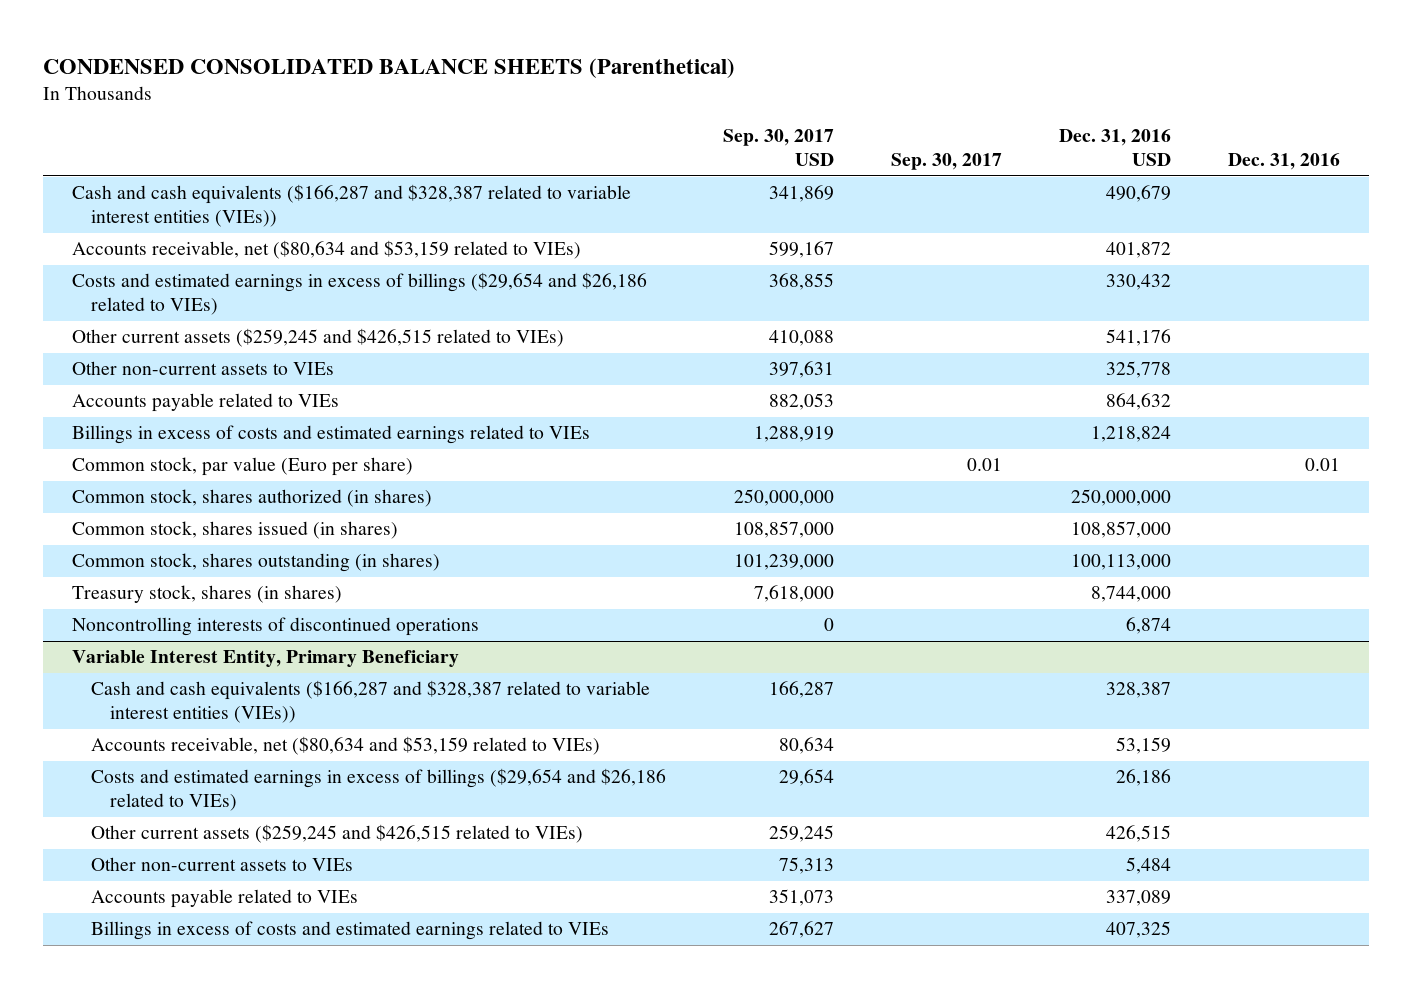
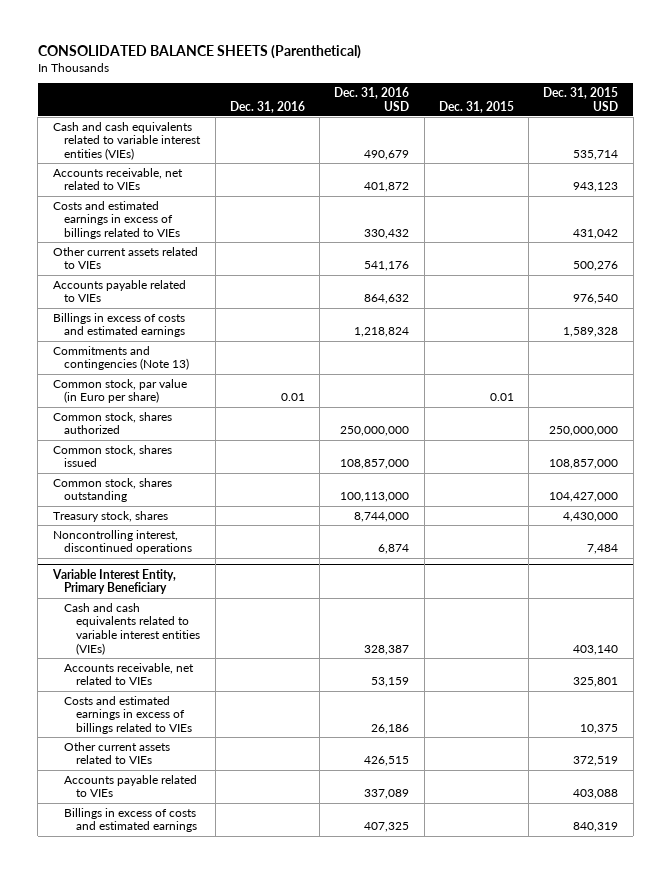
- CONDENSED CONSOLIDATED BALANCE SHEETS (Parenthetical)
+ CONSOLIDATED BALANCE SHEETS (Parenthetical)
- | Sep. 30, 2017 USD | Sep. 30, 2017 | Dec. 31, 2016 USD | Dec. 31, 2016
+ | Dec. 31, 2016 | Dec. 31, 2016 USD | Dec. 31, 2015 | Dec. 31, 2015 USD
- Cash and cash equivalents ($166,287 and $328,387 related to variable interest entities (VIEs)) | 341,869 | | 490,679 |
- Accounts receivable, net ($80,634 and $53,159 related to VIEs) | 599,167 | | 401,872 |
- Costs and estimated earnings in excess of billings ($29,654 and $26,186 related to VIEs) | 368,855 | | 330,432 |
- Other current assets ($259,245 and $426,515 related to VIEs) | 410,088 | | 541,176 |
- Other non-current assets to VIEs | 397,631 | | 325,778 |
+ Cash and cash equivalents related to variable interest entities (VIEs) | | 490,679 | | 535,714
+ Accounts receivable, net related to VIEs | | 401,872 | | 943,123
+ Costs and estimated earnings in excess of billings related to VIEs | | 330,432 | | 431,042
+ Other current assets related to VIEs | | 541,176 | | 500,276
- Billings in excess of costs and estimated earnings related to VIEs | 1,288,919 | | 1,218,824 |
- Common stock, par value (Euro per share) | | 0.01 | | 0.01
- Common stock, shares authorized (in shares) | 250,000,000 | | 250,000,000 |
- Common stock, shares issued (in shares) | 108,857,000 | | 108,857,000 |
- Common stock, shares outstanding (in shares) | 101,239,000 | | 100,113,000 |
- Treasury stock, shares (in shares) | 7,618,000 | | 8,744,000 |
- Noncontrolling interests of discontinued operations | 0 | | 6,874 |
+ Billings in excess of costs and estimated earnings | | 1,218,824 | | 1,589,328
+ Commitments and contingencies (Note 13)
+ Common stock, par value (in Euro per share) | 0.01 | | 0.01 |
+ Common stock, shares authorized | | 250,000,000 | | 250,000,000
+ Common stock, shares issued | | 108,857,000 | | 108,857,000
+ Common stock, shares outstanding | | 100,113,000 | | 104,427,000
+ Treasury stock, shares | | 8,744,000 | | 4,430,000
+ Noncontrolling interest, discontinued operations | | 6,874 | | 7,484
@ Variable Interest Entity, Primary Beneficiary
- Cash and cash equivalents ($166,287 and $328,387 related to variable interest entities (VIEs)) | 166,287 | | 328,387 |
- Accounts receivable, net ($80,634 and $53,159 related to VIEs) | 80,634 | | 53,159 |
- Costs and estimated earnings in excess of billings ($29,654 and $26,186 related to VIEs) | 29,654 | | 26,186 |
- Other current assets ($259,245 and $426,515 related to VIEs) | 259,245 | | 426,515 |
- Other non-current assets to VIEs | 75,313 | | 5,484 |
+ Cash and cash equivalents related to variable interest entities (VIEs) | | 328,387 | | 403,140
+ Accounts receivable, net related to VIEs | | 53,159 | | 325,801
+ Costs and estimated earnings in excess of billings related to VIEs | | 26,186 | | 10,375
+ Other current assets related to VIEs | | 426,515 | | 372,519
- Billings in excess of costs and estimated earnings related to VIEs | 267,627 | | 407,325 |
+ Billings in excess of costs and estimated earnings | | 407,325 | | 840,319

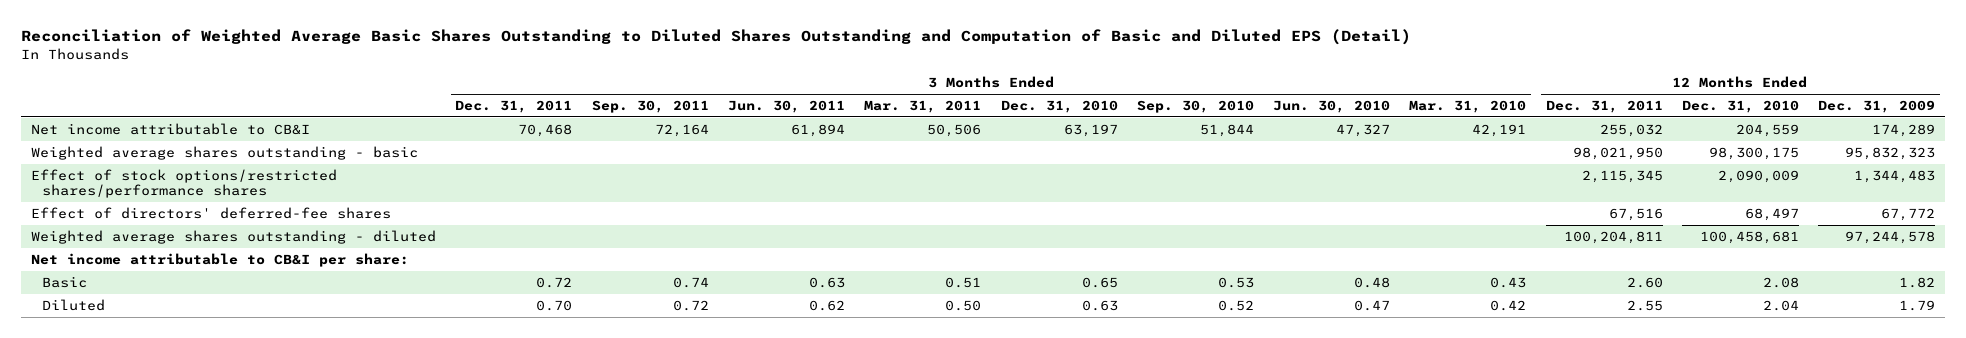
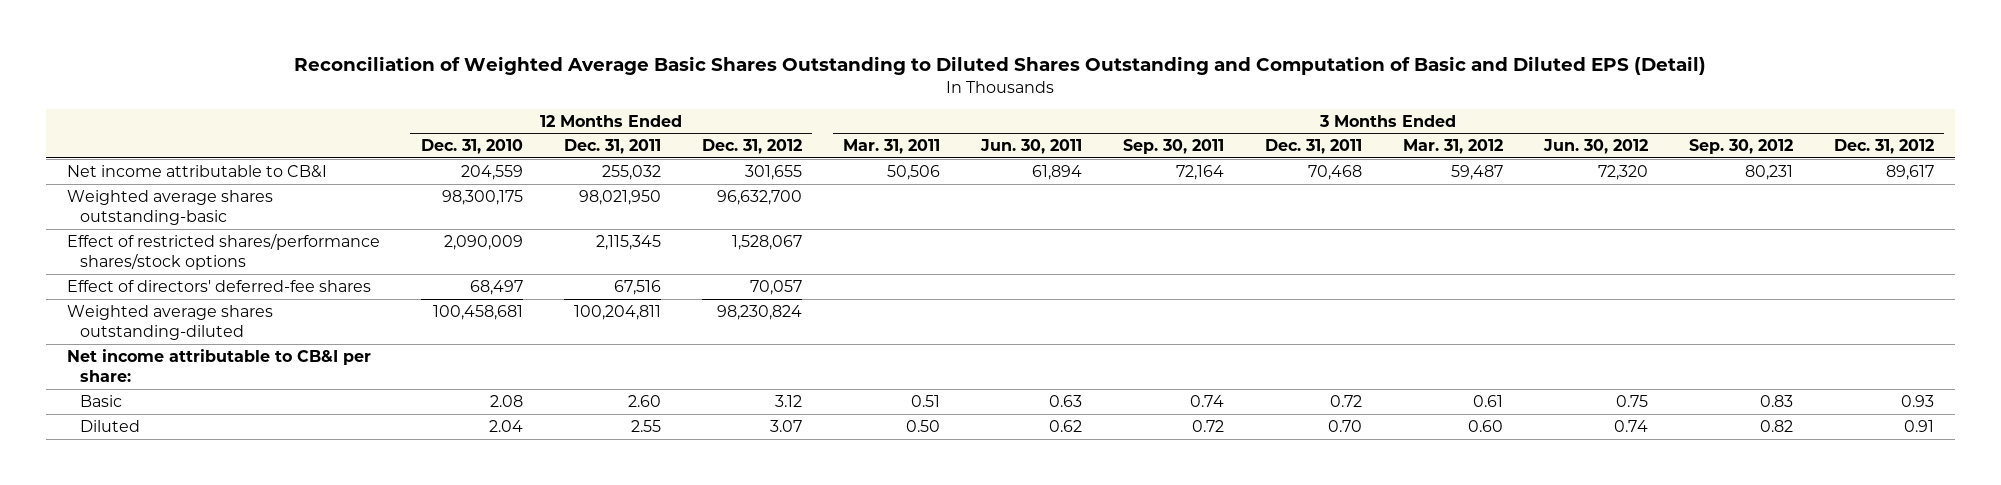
- | 3 Months Ended Dec. 31, 2011 | 3 Months Ended Sep. 30, 2011 | 3 Months Ended Jun. 30, 2011 | 3 Months Ended Mar. 31, 2011 | 3 Months Ended Dec. 31, 2010 | 3 Months Ended Sep. 30, 2010 | 3 Months Ended Jun. 30, 2010 | 3 Months Ended Mar. 31, 2010 | 12 Months Ended Dec. 31, 2011 | 12 Months Ended Dec. 31, 2010 | 12 Months Ended Dec. 31, 2009
+ | 12 Months Ended Dec. 31, 2010 | 12 Months Ended Dec. 31, 2011 | 12 Months Ended Dec. 31, 2012 | 3 Months Ended Mar. 31, 2011 | 3 Months Ended Jun. 30, 2011 | 3 Months Ended Sep. 30, 2011 | 3 Months Ended Dec. 31, 2011 | 3 Months Ended Mar. 31, 2012 | 3 Months Ended Jun. 30, 2012 | 3 Months Ended Sep. 30, 2012 | 3 Months Ended Dec. 31, 2012
- Weighted average shares outstanding - basic | | | | | | | | | 98,021,950 | 98,300,175 | 95,832,323
- Effect of stock options/restricted shares/performance shares | | | | | | | | | 2,115,345 | 2,090,009 | 1,344,483
+ Weighted average shares outstanding-basic | 98,300,175 | 98,021,950 | 96,632,700 | | | | | | | |
+ Effect of restricted shares/performance shares/stock options | 2,090,009 | 2,115,345 | 1,528,067 | | | | | | | |
- Weighted average shares outstanding - diluted | | | | | | | | | 100,204,811 | 100,458,681 | 97,244,578
+ Weighted average shares outstanding-diluted | 100,458,681 | 100,204,811 | 98,230,824 | | | | | | | |

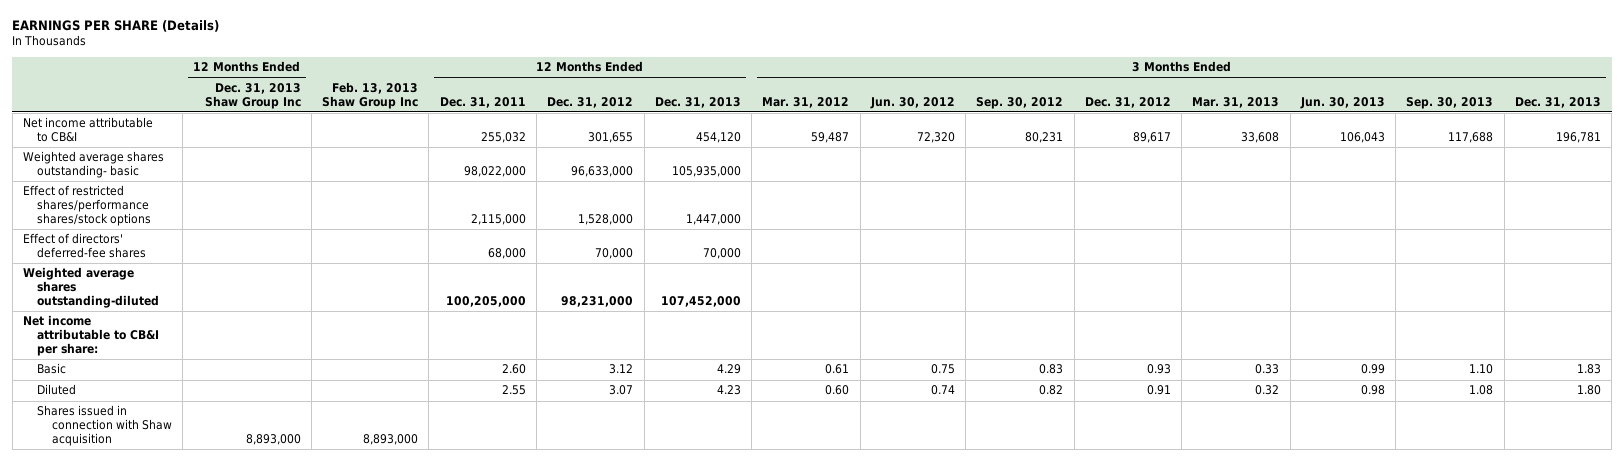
- Reconciliation of Weighted Average Basic Shares Outstanding to Diluted Shares Outstanding and Computation of Basic and Diluted EPS (Detail)
+ EARNINGS PER SHARE (Details)
- | 12 Months Ended Dec. 31, 2010 | 12 Months Ended Dec. 31, 2011 | 12 Months Ended Dec. 31, 2012 | 3 Months Ended Mar. 31, 2011 | 3 Months Ended Jun. 30, 2011 | 3 Months Ended Sep. 30, 2011 | 3 Months Ended Dec. 31, 2011 | 3 Months Ended Mar. 31, 2012 | 3 Months Ended Jun. 30, 2012 | 3 Months Ended Sep. 30, 2012 | 3 Months Ended Dec. 31, 2012
+ | 12 Months Ended Dec. 31, 2013 Shaw Group Inc | Feb. 13, 2013 Shaw Group Inc | 12 Months Ended Dec. 31, 2011 | 12 Months Ended Dec. 31, 2012 | 12 Months Ended Dec. 31, 2013 | 3 Months Ended Mar. 31, 2012 | 3 Months Ended Jun. 30, 2012 | 3 Months Ended Sep. 30, 2012 | 3 Months Ended Dec. 31, 2012 | 3 Months Ended Mar. 31, 2013 | 3 Months Ended Jun. 30, 2013 | 3 Months Ended Sep. 30, 2013 | 3 Months Ended Dec. 31, 2013
- Weighted average shares outstanding-basic | 98,300,175 | 98,021,950 | 96,632,700 | | | | | | | |
- Effect of restricted shares/performance shares/stock options | 2,090,009 | 2,115,345 | 1,528,067 | | | | | | | |
- Effect of directors' deferred-fee shares | 68,497 | 67,516 | 70,057 | | | | | | | |
- Weighted average shares outstanding-diluted | 100,458,681 | 100,204,811 | 98,230,824 | | | | | | | |
+ Weighted average shares outstanding- basic | | | 98,022,000 | 96,633,000 | 105,935,000 | | | | | | | |
+ Effect of restricted shares/performance shares/stock options | | | 2,115,000 | 1,528,000 | 1,447,000 | | | | | | | |
+ Effect of directors' deferred-fee shares | | | 68,000 | 70,000 | 70,000 | | | | | | | |
+ Weighted average shares outstanding-diluted | | | 100,205,000 | 98,231,000 | 107,452,000 | | | | | | | |
+ Shares issued in connection with Shaw acquisition | 8,893,000 | 8,893,000 | | | | | | | | | | |

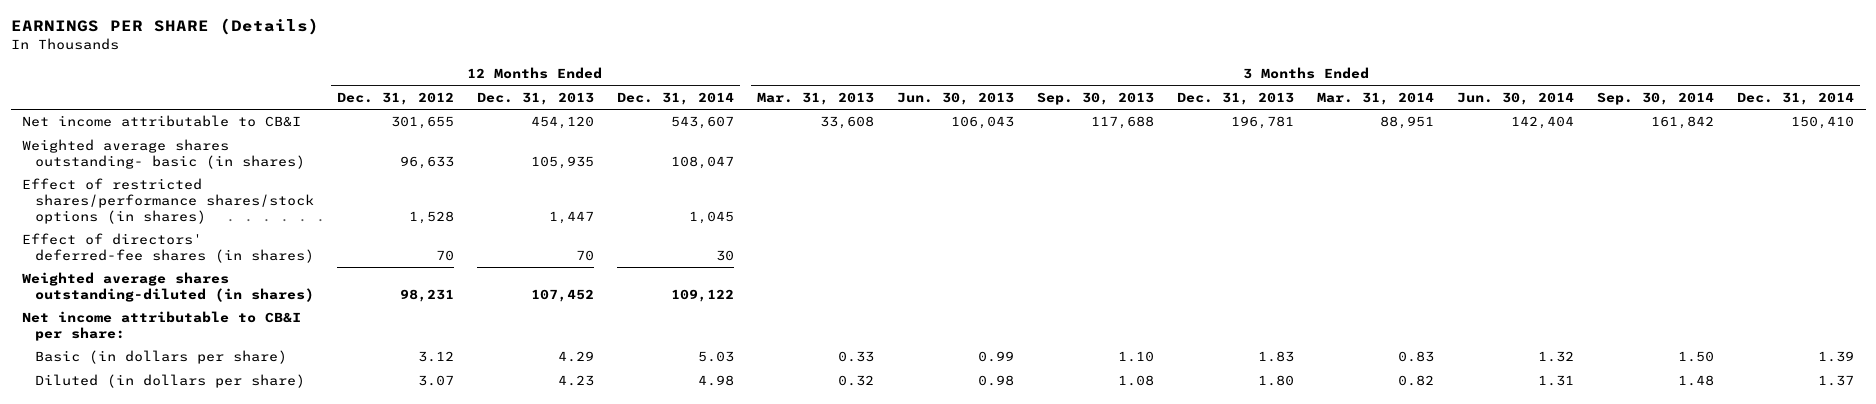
- | 12 Months Ended Dec. 31, 2013 Shaw Group Inc | Feb. 13, 2013 Shaw Group Inc | 12 Months Ended Dec. 31, 2011 | 12 Months Ended Dec. 31, 2012 | 12 Months Ended Dec. 31, 2013 | 3 Months Ended Mar. 31, 2012 | 3 Months Ended Jun. 30, 2012 | 3 Months Ended Sep. 30, 2012 | 3 Months Ended Dec. 31, 2012 | 3 Months Ended Mar. 31, 2013 | 3 Months Ended Jun. 30, 2013 | 3 Months Ended Sep. 30, 2013 | 3 Months Ended Dec. 31, 2013
+ | 12 Months Ended Dec. 31, 2012 | 12 Months Ended Dec. 31, 2013 | 12 Months Ended Dec. 31, 2014 | 3 Months Ended Mar. 31, 2013 | 3 Months Ended Jun. 30, 2013 | 3 Months Ended Sep. 30, 2013 | 3 Months Ended Dec. 31, 2013 | 3 Months Ended Mar. 31, 2014 | 3 Months Ended Jun. 30, 2014 | 3 Months Ended Sep. 30, 2014 | 3 Months Ended Dec. 31, 2014
- Weighted average shares outstanding- basic | | | 98,022,000 | 96,633,000 | 105,935,000 | | | | | | | |
- Effect of restricted shares/performance shares/stock options | | | 2,115,000 | 1,528,000 | 1,447,000 | | | | | | | |
- Effect of directors' deferred-fee shares | | | 68,000 | 70,000 | 70,000 | | | | | | | |
- Weighted average shares outstanding-diluted | | | 100,205,000 | 98,231,000 | 107,452,000 | | | | | | | |
+ Weighted average shares outstanding- basic (in shares) | 96,633 | 105,935 | 108,047 | | | | | | | |
+ Effect of restricted shares/performance shares/stock options (in shares) | 1,528 | 1,447 | 1,045 | | | | | | | |
+ Effect of directors' deferred-fee shares (in shares) | 70 | 70 | 30 | | | | | | | |
+ Weighted average shares outstanding-diluted (in shares) | 98,231 | 107,452 | 109,122 | | | | | | | |
- Basic | | | 2.60 | 3.12 | 4.29 | 0.61 | 0.75 | 0.83 | 0.93 | 0.33 | 0.99 | 1.10 | 1.83
- Diluted | | | 2.55 | 3.07 | 4.23 | 0.60 | 0.74 | 0.82 | 0.91 | 0.32 | 0.98 | 1.08 | 1.80
- Shares issued in connection with Shaw acquisition | 8,893,000 | 8,893,000 | | | | | | | | | | |
+ Basic (in dollars per share) | 3.12 | 4.29 | 5.03 | 0.33 | 0.99 | 1.10 | 1.83 | 0.83 | 1.32 | 1.50 | 1.39
+ Diluted (in dollars per share) | 3.07 | 4.23 | 4.98 | 0.32 | 0.98 | 1.08 | 1.80 | 0.82 | 1.31 | 1.48 | 1.37

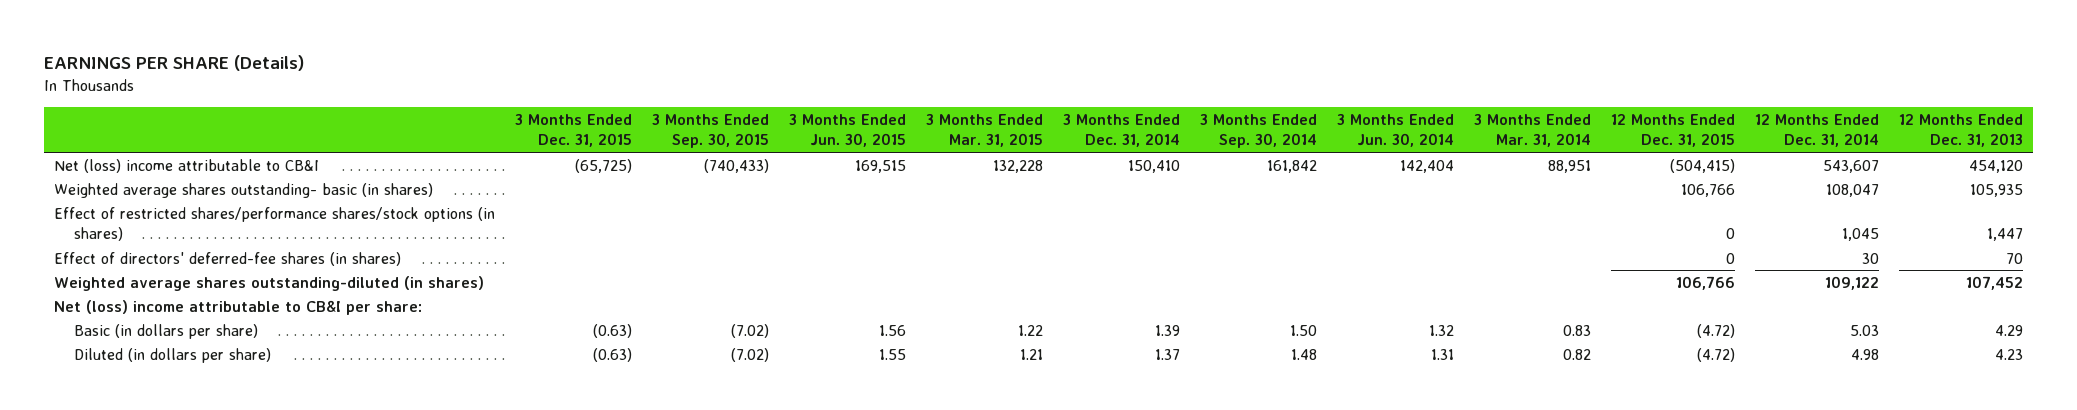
- | 12 Months Ended Dec. 31, 2012 | 12 Months Ended Dec. 31, 2013 | 12 Months Ended Dec. 31, 2014 | 3 Months Ended Mar. 31, 2013 | 3 Months Ended Jun. 30, 2013 | 3 Months Ended Sep. 30, 2013 | 3 Months Ended Dec. 31, 2013 | 3 Months Ended Mar. 31, 2014 | 3 Months Ended Jun. 30, 2014 | 3 Months Ended Sep. 30, 2014 | 3 Months Ended Dec. 31, 2014
+ | 3 Months Ended Dec. 31, 2015 | 3 Months Ended Sep. 30, 2015 | 3 Months Ended Jun. 30, 2015 | 3 Months Ended Mar. 31, 2015 | 3 Months Ended Dec. 31, 2014 | 3 Months Ended Sep. 30, 2014 | 3 Months Ended Jun. 30, 2014 | 3 Months Ended Mar. 31, 2014 | 12 Months Ended Dec. 31, 2015 | 12 Months Ended Dec. 31, 2014 | 12 Months Ended Dec. 31, 2013
- Net income attributable to CB&I | 301,655 | 454,120 | 543,607 | 33,608 | 106,043 | 117,688 | 196,781 | 88,951 | 142,404 | 161,842 | 150,410
+ Net (loss) income attributable to CB&I | (65,725) | (740,433) | 169,515 | 132,228 | 150,410 | 161,842 | 142,404 | 88,951 | (504,415) | 543,607 | 454,120
- Net income attributable to CB&I per share:
+ Net (loss) income attributable to CB&I per share:

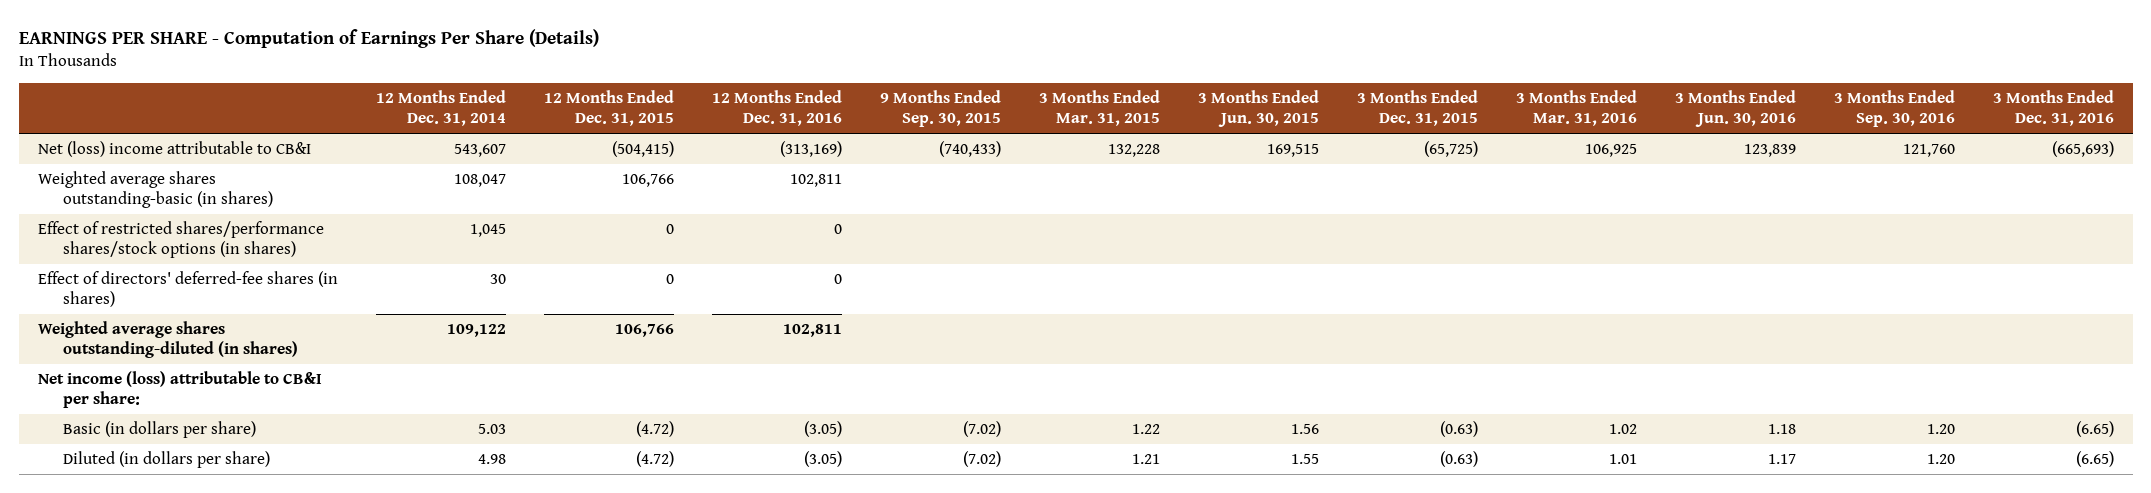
- EARNINGS PER SHARE (Details)
+ EARNINGS PER SHARE - Computation of Earnings Per Share (Details)
- | 3 Months Ended Dec. 31, 2015 | 3 Months Ended Sep. 30, 2015 | 3 Months Ended Jun. 30, 2015 | 3 Months Ended Mar. 31, 2015 | 3 Months Ended Dec. 31, 2014 | 3 Months Ended Sep. 30, 2014 | 3 Months Ended Jun. 30, 2014 | 3 Months Ended Mar. 31, 2014 | 12 Months Ended Dec. 31, 2015 | 12 Months Ended Dec. 31, 2014 | 12 Months Ended Dec. 31, 2013
+ | 12 Months Ended Dec. 31, 2014 | 12 Months Ended Dec. 31, 2015 | 12 Months Ended Dec. 31, 2016 | 9 Months Ended Sep. 30, 2015 | 3 Months Ended Mar. 31, 2015 | 3 Months Ended Jun. 30, 2015 | 3 Months Ended Dec. 31, 2015 | 3 Months Ended Mar. 31, 2016 | 3 Months Ended Jun. 30, 2016 | 3 Months Ended Sep. 30, 2016 | 3 Months Ended Dec. 31, 2016
- Weighted average shares outstanding- basic (in shares) | | | | | | | | | 106,766 | 108,047 | 105,935
+ Weighted average shares outstanding-basic (in shares) | 108,047 | 106,766 | 102,811 | | | | | | | |
- Net (loss) income attributable to CB&I per share:
+ Net income (loss) attributable to CB&I per share:

